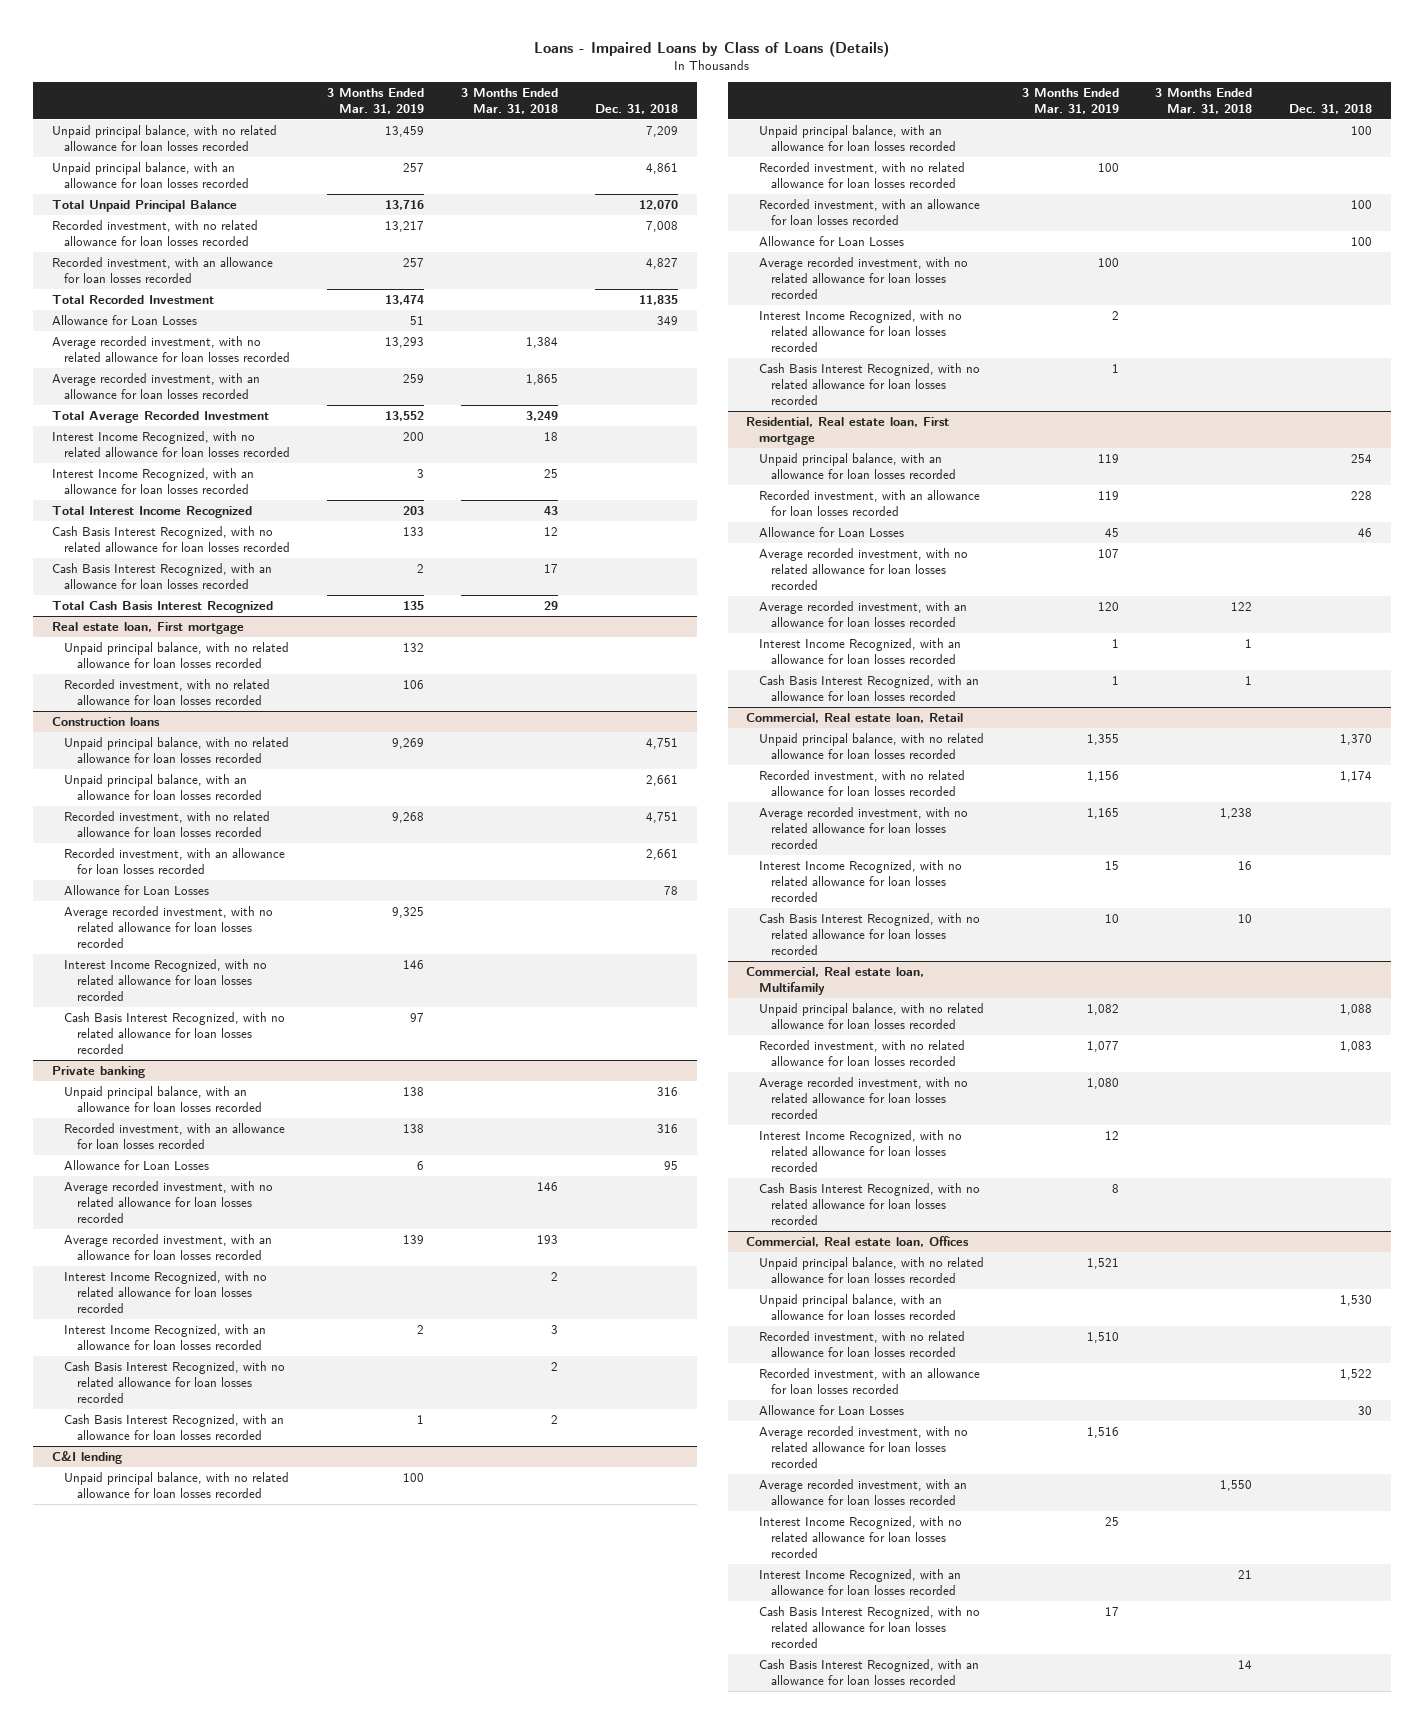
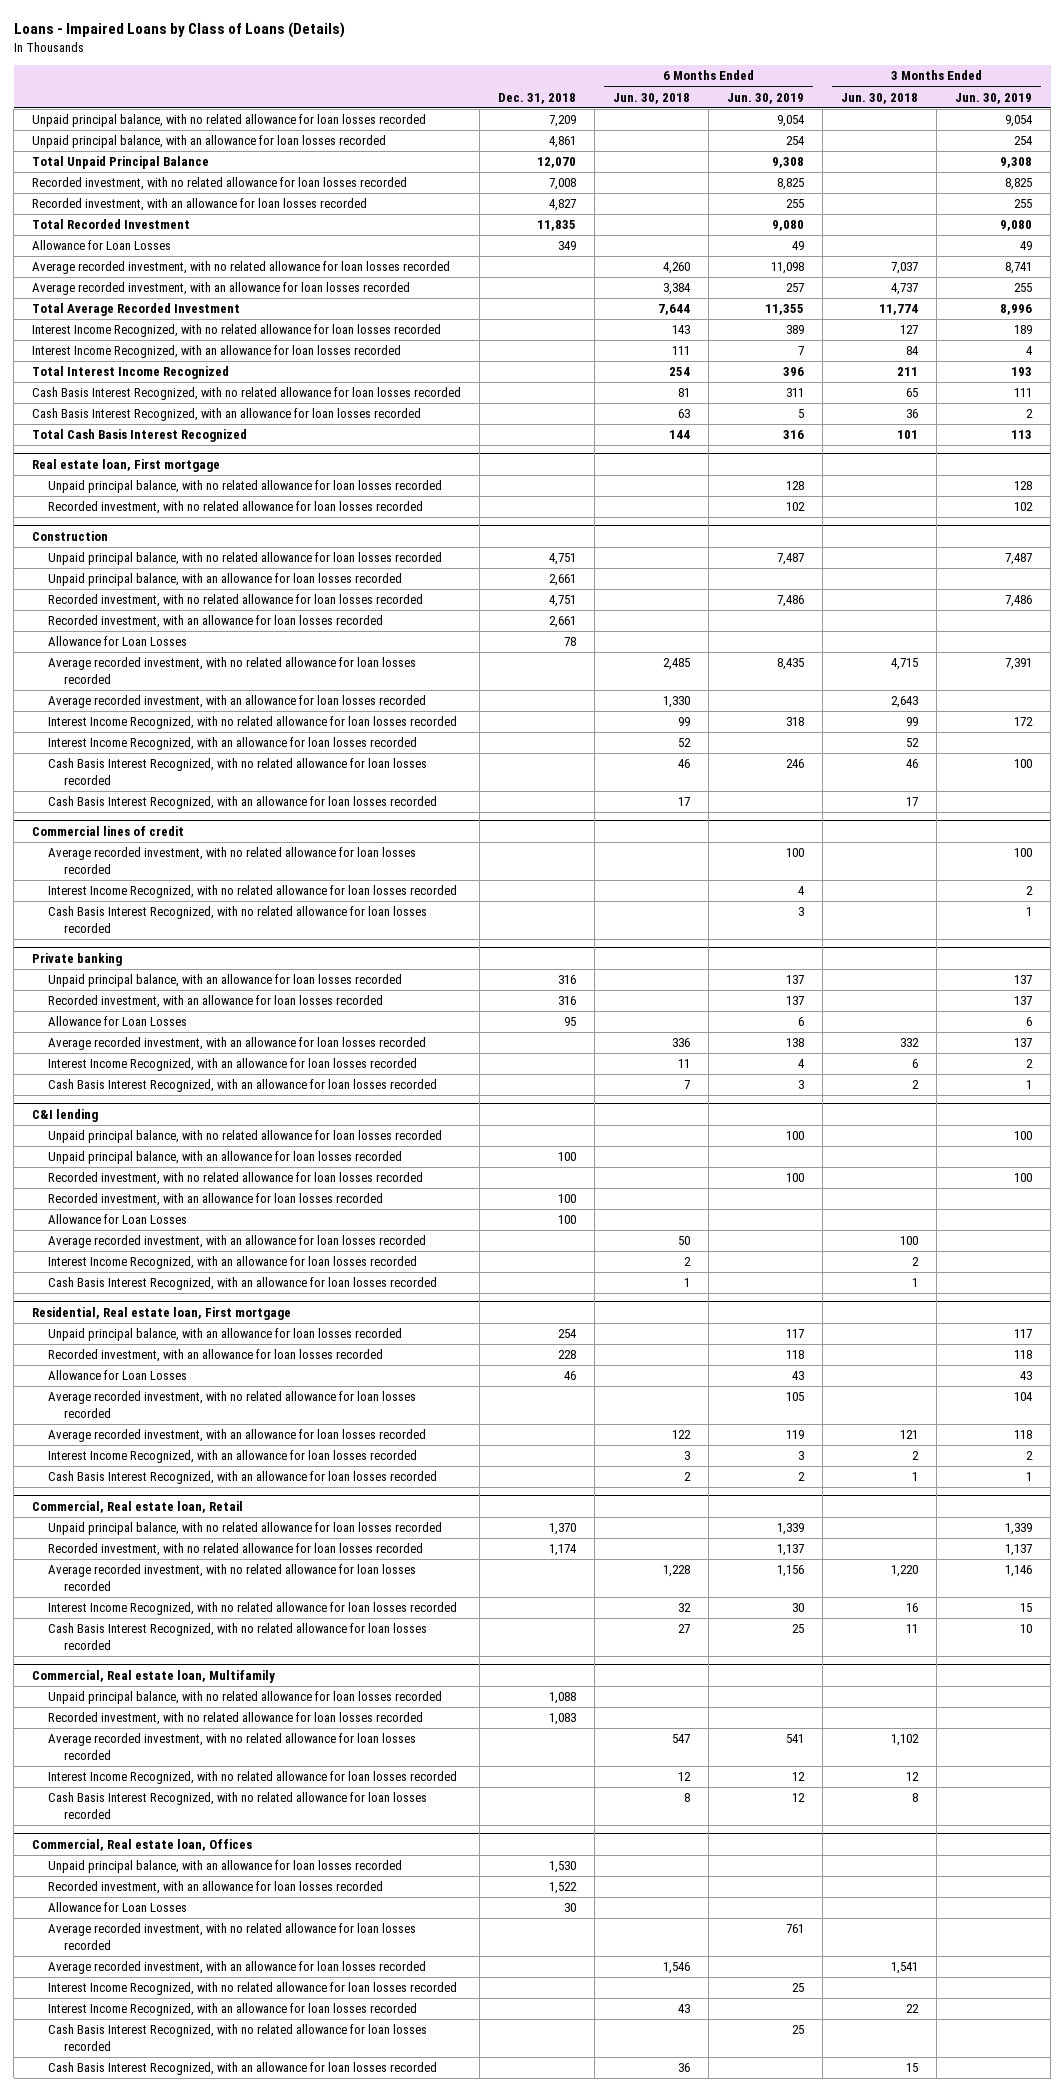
- | 3 Months Ended Mar. 31, 2019 | 3 Months Ended Mar. 31, 2018 | Dec. 31, 2018
+ | Dec. 31, 2018 | 6 Months Ended Jun. 30, 2018 | 6 Months Ended Jun. 30, 2019 | 3 Months Ended Jun. 30, 2018 | 3 Months Ended Jun. 30, 2019
- Construction loans
+ Construction
+ Average recorded investment, with an allowance for loan losses recorded | | 1,330 | | 2,643 |
+ Interest Income Recognized, with an allowance for loan losses recorded | | 52 | | 52 |
+ Cash Basis Interest Recognized, with an allowance for loan losses recorded | | 17 | | 17 |
+ Commercial lines of credit
+ Average recorded investment, with no related allowance for loan losses recorded | | | 100 | | 100
+ Interest Income Recognized, with no related allowance for loan losses recorded | | | 4 | | 2
+ Cash Basis Interest Recognized, with no related allowance for loan losses recorded | | | 3 | | 1
@ Private banking
- Average recorded investment, with no related allowance for loan losses recorded | | 146 |
- Interest Income Recognized, with no related allowance for loan losses recorded | | 2 |
- Cash Basis Interest Recognized, with no related allowance for loan losses recorded | | 2 |
@ C&I lending
- Average recorded investment, with no related allowance for loan losses recorded | 100 | |
- Interest Income Recognized, with no related allowance for loan losses recorded | 2 | |
- Cash Basis Interest Recognized, with no related allowance for loan losses recorded | 1 | |
+ Average recorded investment, with an allowance for loan losses recorded | | 50 | | 100 |
+ Interest Income Recognized, with an allowance for loan losses recorded | | 2 | | 2 |
+ Cash Basis Interest Recognized, with an allowance for loan losses recorded | | 1 | | 1 |
@ Commercial, Real estate loan, Offices
- Unpaid principal balance, with no related allowance for loan losses recorded | 1,521 | |
- Recorded investment, with no related allowance for loan losses recorded | 1,510 | |

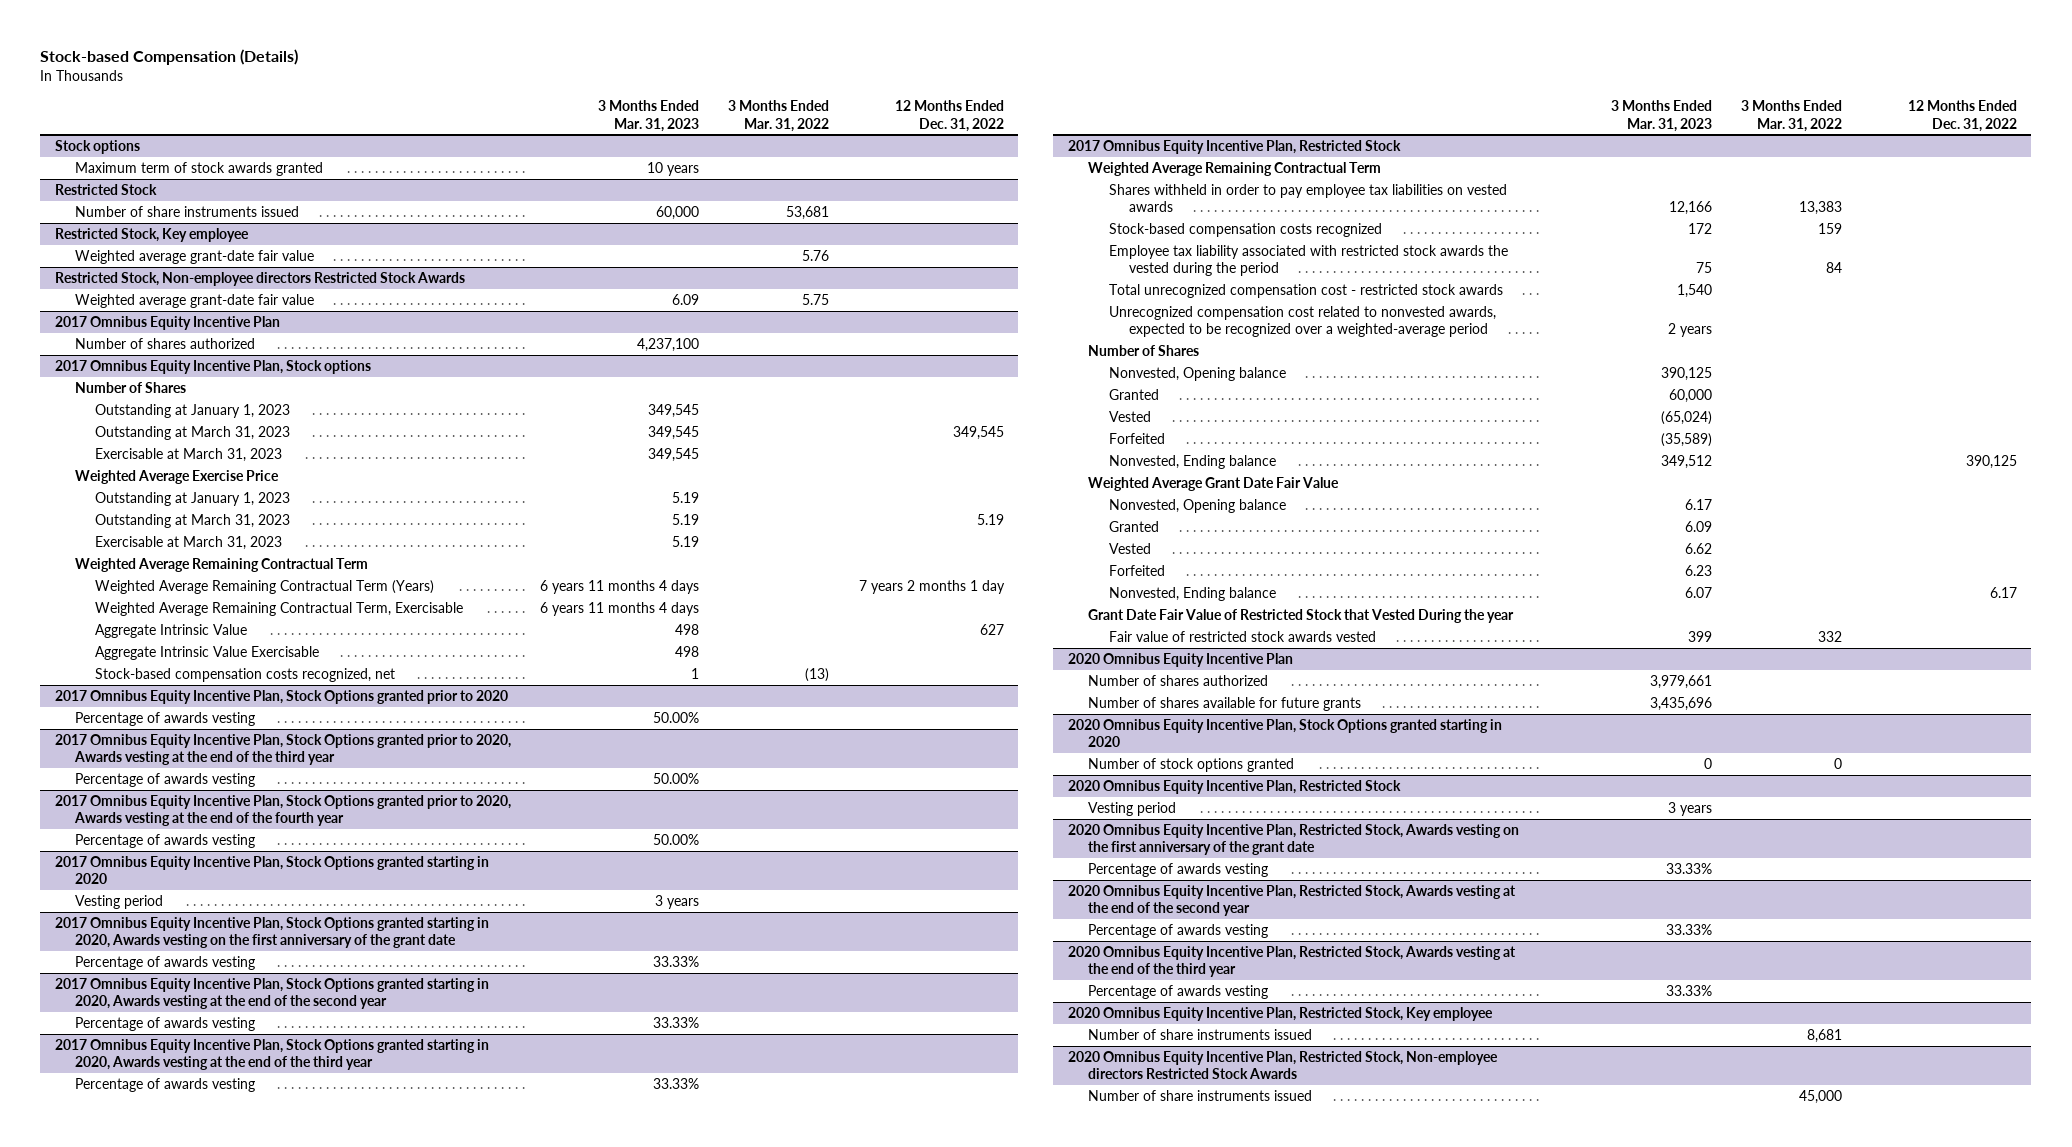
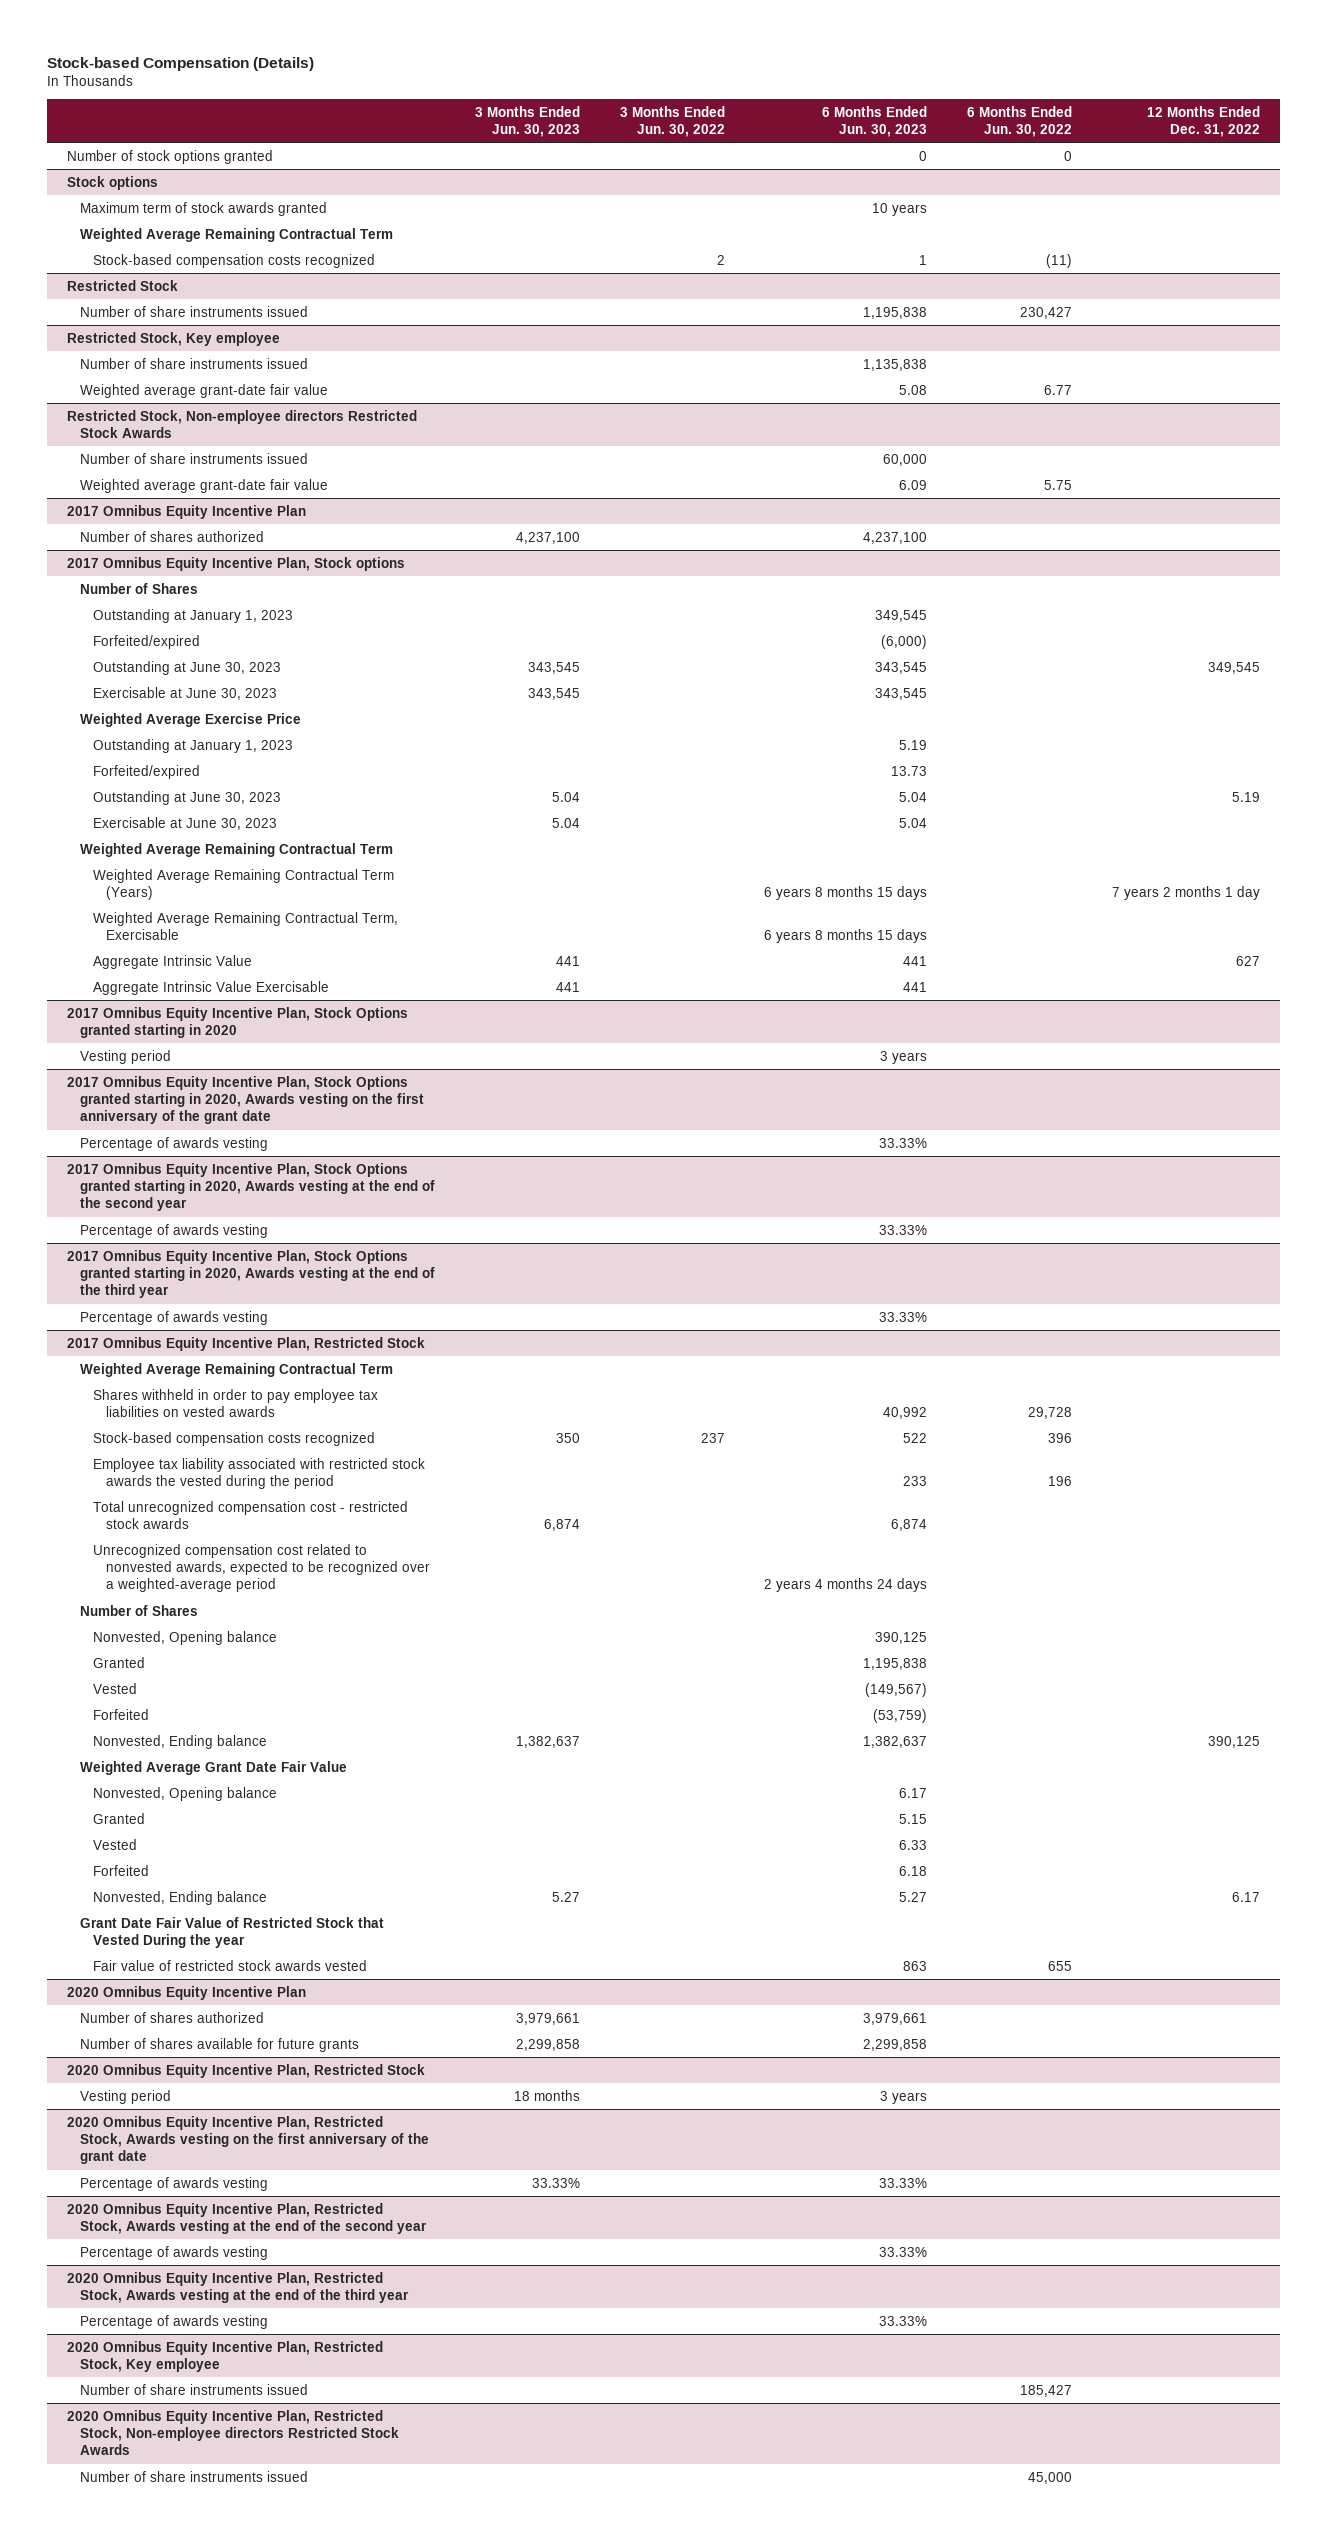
- | 3 Months Ended Mar. 31, 2023 | 3 Months Ended Mar. 31, 2022 | 12 Months Ended Dec. 31, 2022
+ | 3 Months Ended Jun. 30, 2023 | 3 Months Ended Jun. 30, 2022 | 6 Months Ended Jun. 30, 2023 | 6 Months Ended Jun. 30, 2022 | 12 Months Ended Dec. 31, 2022
+ Number of stock options granted | | | 0 | 0 |
@ Stock options
+ Weighted Average Remaining Contractual Term
+ Stock-based compensation costs recognized | | 2 | 1 | (11) |
@ Restricted Stock, Key employee
+ Number of share instruments issued | | | 1,135,838 | |
@ Restricted Stock, Non-employee directors Restricted Stock Awards
+ Number of share instruments issued | | | 60,000 | |
@ 2017 Omnibus Equity Incentive Plan, Stock options
- Outstanding at March 31, 2023 | 349,545 | | 349,545
- Exercisable at March 31, 2023 | 349,545 | |
+ Forfeited/expired | | | (6,000) | |
+ Outstanding at June 30, 2023 | 343,545 | | 343,545 | | 349,545
+ Exercisable at June 30, 2023 | 343,545 | | 343,545 | |
- Outstanding at March 31, 2023 | 5.19 | | 5.19
- Exercisable at March 31, 2023 | 5.19 | |
+ Forfeited/expired | | | 13.73 | |
+ Outstanding at June 30, 2023 | 5.04 | | 5.04 | | 5.19
+ Exercisable at June 30, 2023 | 5.04 | | 5.04 | |
- Stock-based compensation costs recognized, net | 1 | (13) |
- 2017 Omnibus Equity Incentive Plan, Stock Options granted prior to 2020
- Percentage of awards vesting | 50.00% | |
- 2017 Omnibus Equity Incentive Plan, Stock Options granted prior to 2020, Awards vesting at the end of the third year
- Percentage of awards vesting | 50.00% | |
- 2017 Omnibus Equity Incentive Plan, Stock Options granted prior to 2020, Awards vesting at the end of the fourth year
- Percentage of awards vesting | 50.00% | |
- 2020 Omnibus Equity Incentive Plan, Stock Options granted starting in 2020
- Number of stock options granted | 0 | 0 |

